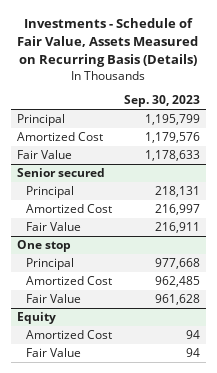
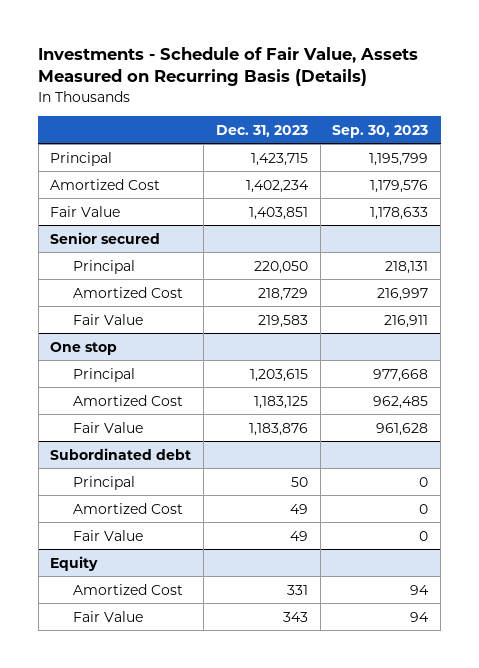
- | Sep. 30, 2023
+ | Dec. 31, 2023 | Sep. 30, 2023
+ Subordinated debt
+ Principal | 50 | 0
+ Amortized Cost | 49 | 0
+ Fair Value | 49 | 0

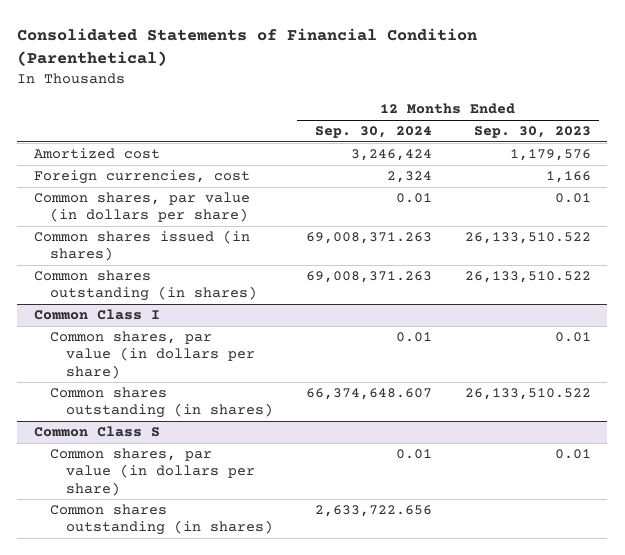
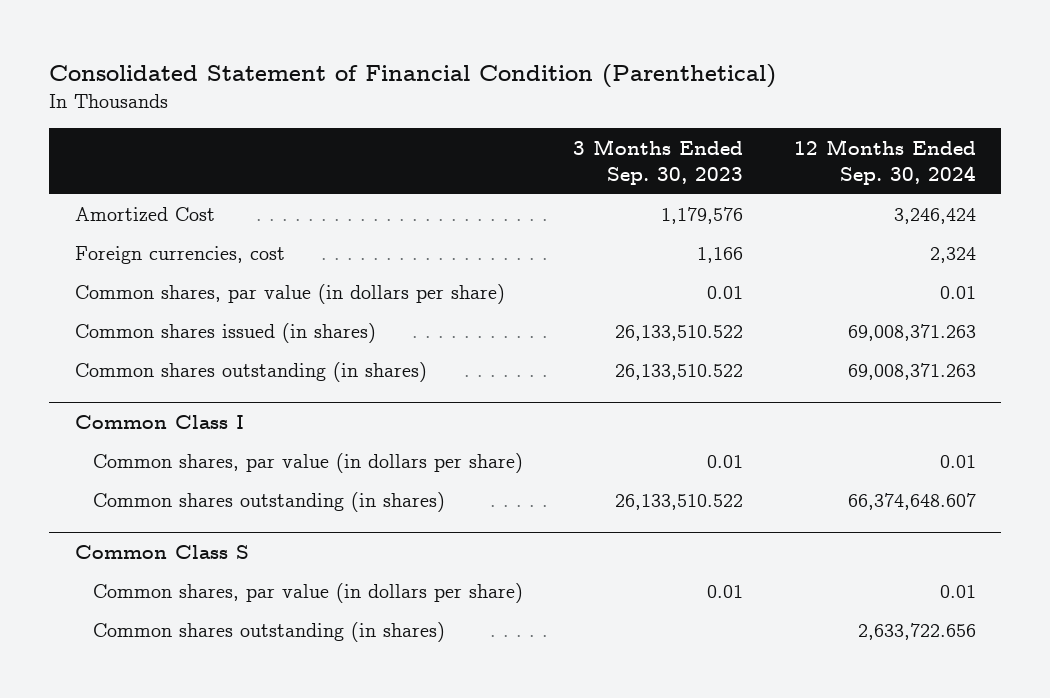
- Consolidated Statements of Financial Condition (Parenthetical)
+ Consolidated Statement of Financial Condition (Parenthetical)
- | 12 Months Ended Sep. 30, 2024 | 12 Months Ended Sep. 30, 2023
+ | 3 Months Ended Sep. 30, 2023 | 12 Months Ended Sep. 30, 2024
- Amortized cost | 3,246,424 | 1,179,576
+ Amortized Cost | 1,179,576 | 3,246,424

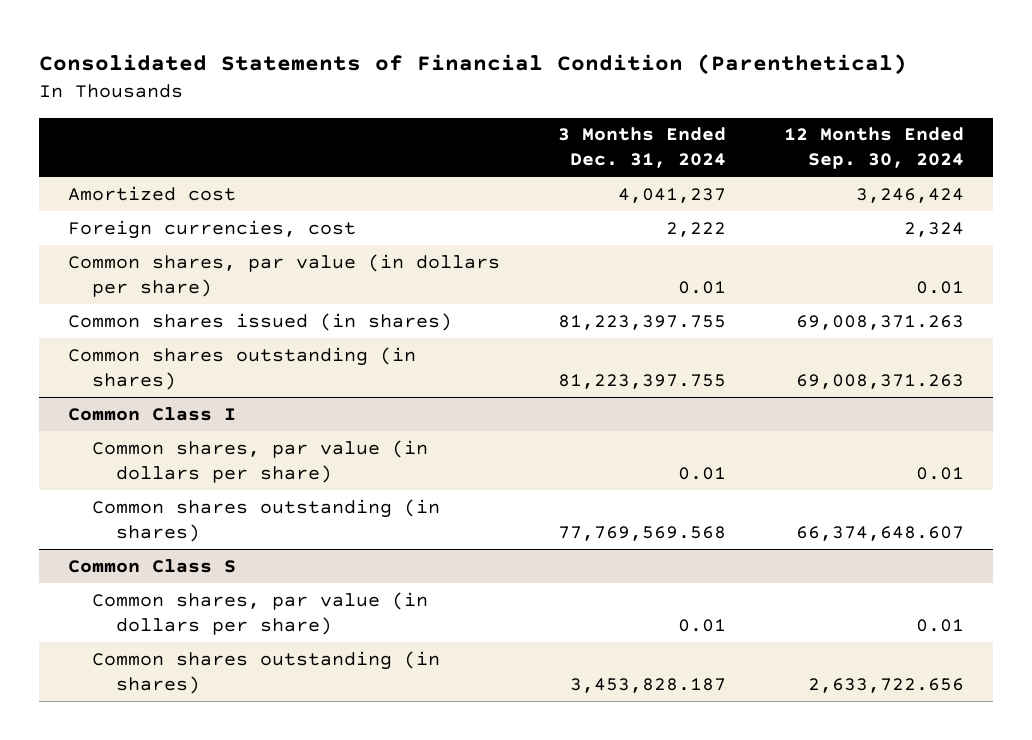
- Consolidated Statement of Financial Condition (Parenthetical)
+ Consolidated Statements of Financial Condition (Parenthetical)
- | 3 Months Ended Sep. 30, 2023 | 12 Months Ended Sep. 30, 2024
+ | 3 Months Ended Dec. 31, 2024 | 12 Months Ended Sep. 30, 2024
- Amortized Cost | 1,179,576 | 3,246,424
+ Amortized cost | 4,041,237 | 3,246,424

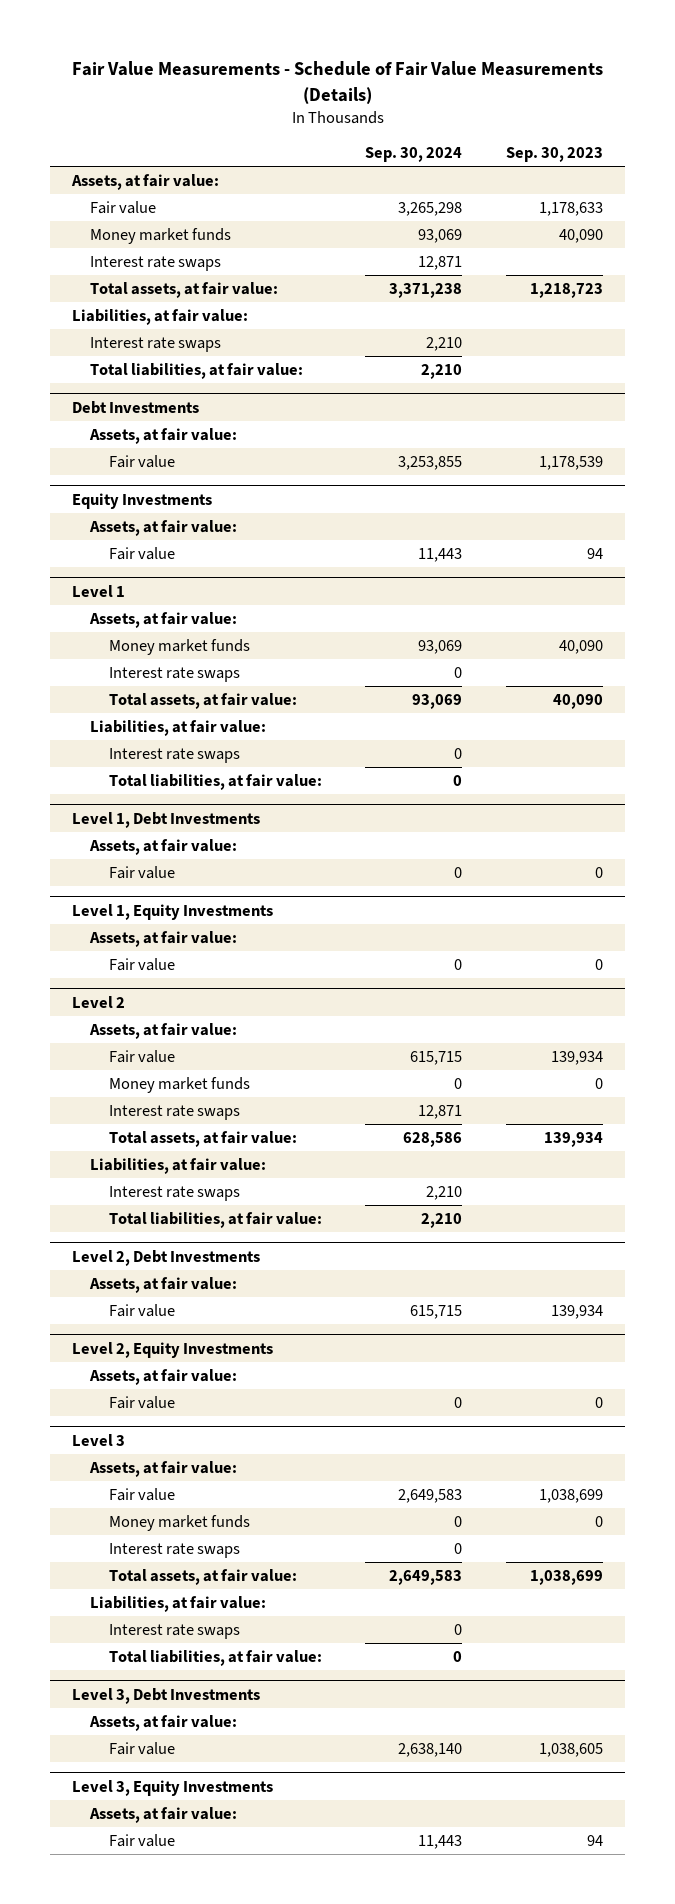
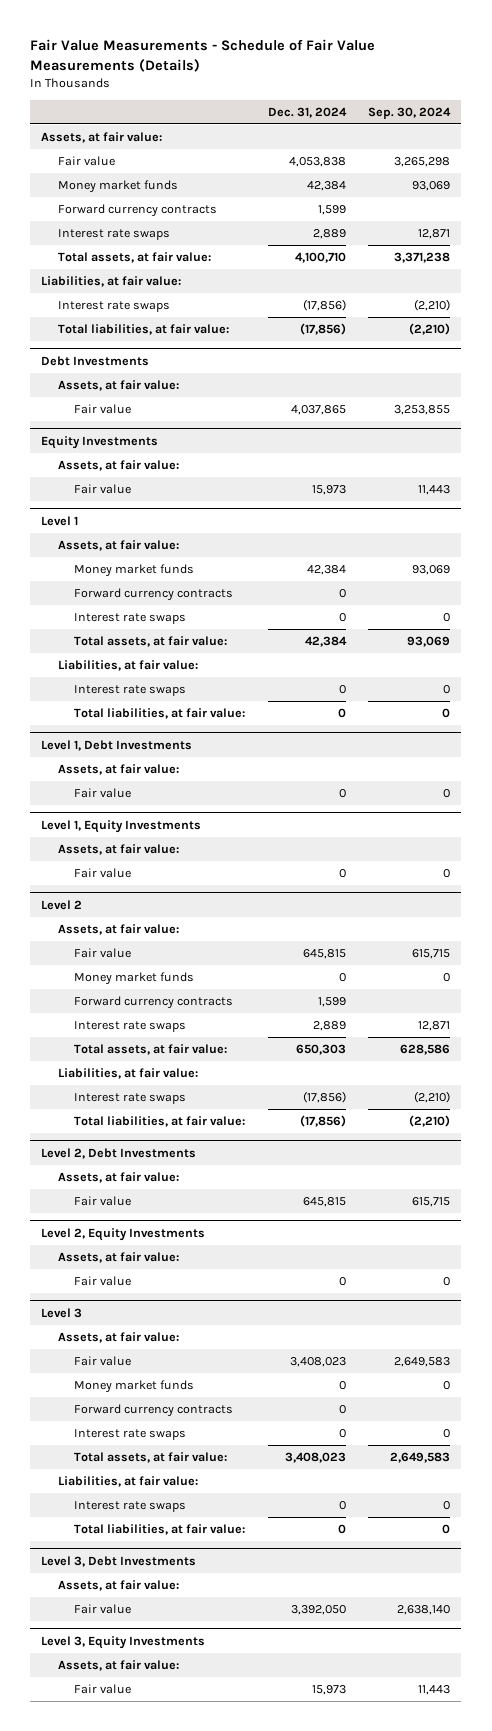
- | Sep. 30, 2024 | Sep. 30, 2023
+ | Dec. 31, 2024 | Sep. 30, 2024
+ Forward currency contracts | 1,599 |
- Interest rate swaps | 2,210 |
- Total liabilities, at fair value: | 2,210 |
+ Interest rate swaps | (17,856) | (2,210)
+ Total liabilities, at fair value: | (17,856) | (2,210)
@ Level 1
+ Forward currency contracts | 0 |
@ Level 2
+ Forward currency contracts | 1,599 |
- Interest rate swaps | 2,210 |
- Total liabilities, at fair value: | 2,210 |
+ Interest rate swaps | (17,856) | (2,210)
+ Total liabilities, at fair value: | (17,856) | (2,210)
@ Level 3
+ Forward currency contracts | 0 |

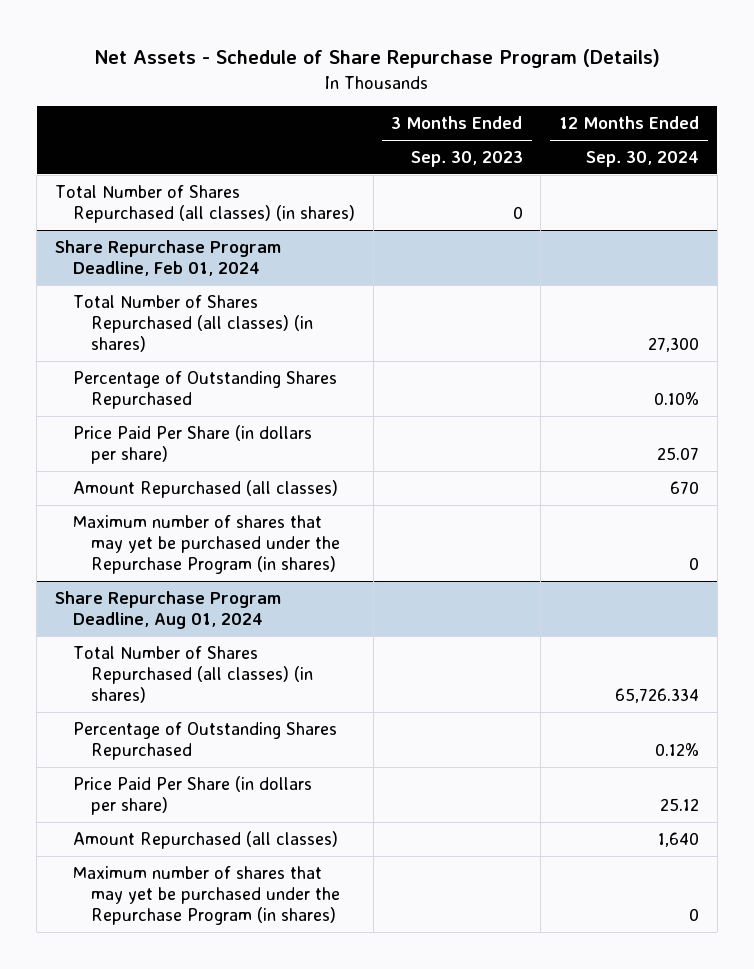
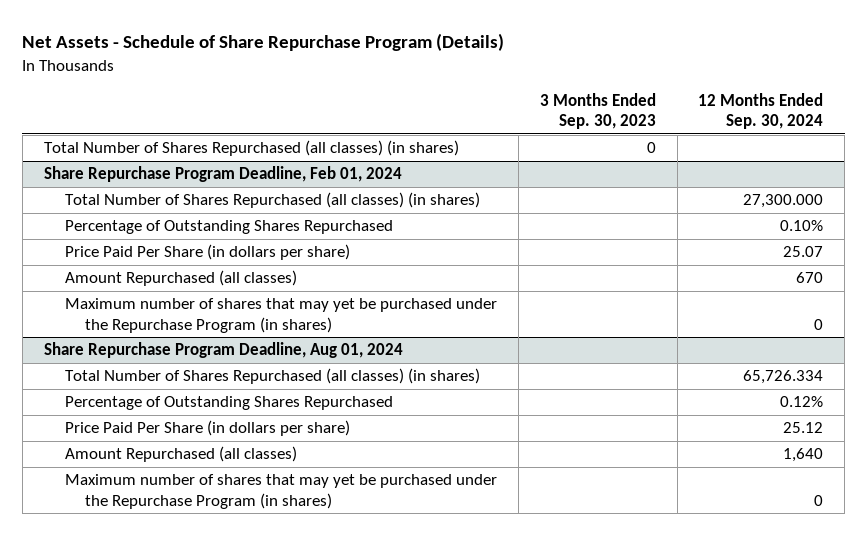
@ Share Repurchase Program Deadline, Feb 01, 2024
- Total Number of Shares Repurchased (all classes) (in shares) | | 27,300
+ Total Number of Shares Repurchased (all classes) (in shares) | | 27,300.000

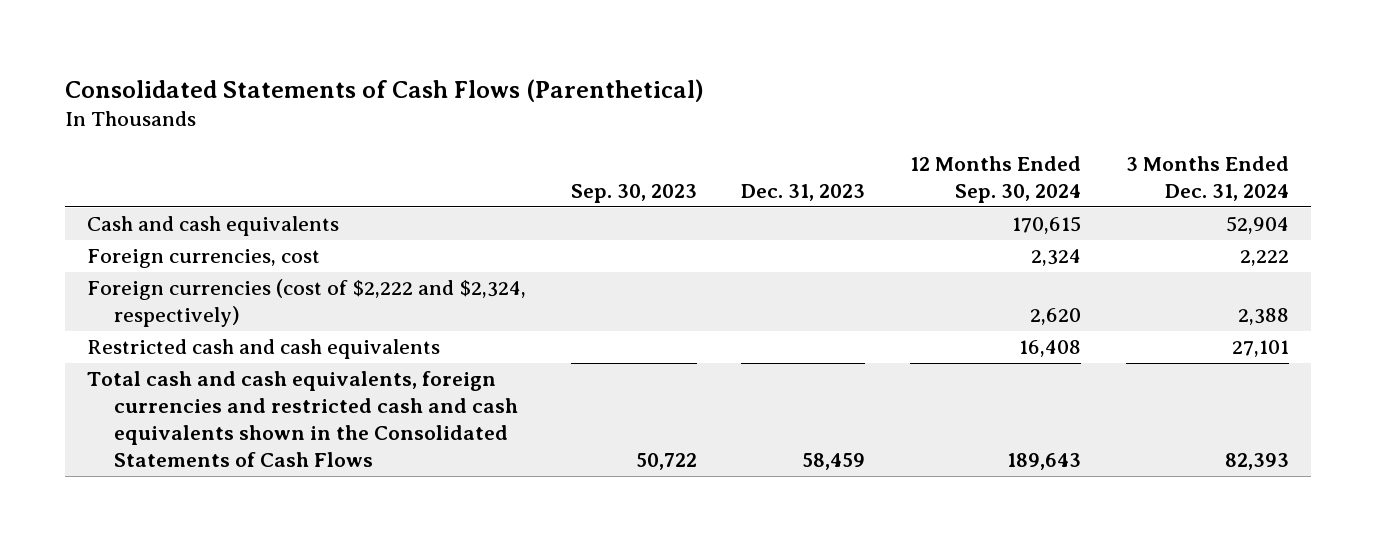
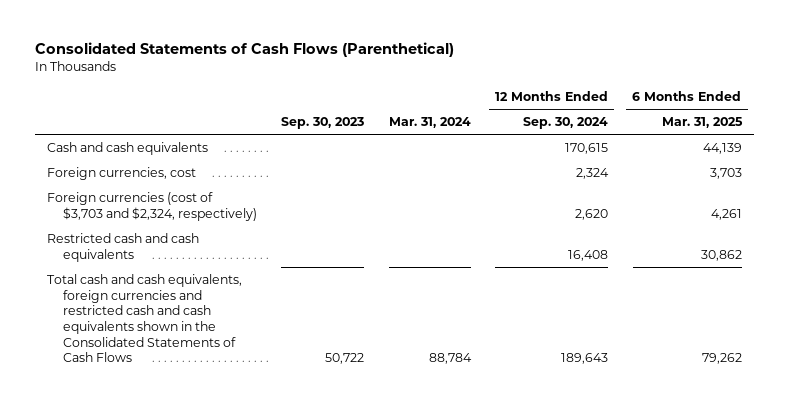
- | Sep. 30, 2023 | Dec. 31, 2023 | 12 Months Ended Sep. 30, 2024 | 3 Months Ended Dec. 31, 2024
+ | Sep. 30, 2023 | Mar. 31, 2024 | 12 Months Ended Sep. 30, 2024 | 6 Months Ended Mar. 31, 2025
- Foreign currencies (cost of $2,222 and $2,324, respectively) | | | 2,620 | 2,388
+ Foreign currencies (cost of $3,703 and $2,324, respectively) | | | 2,620 | 4,261

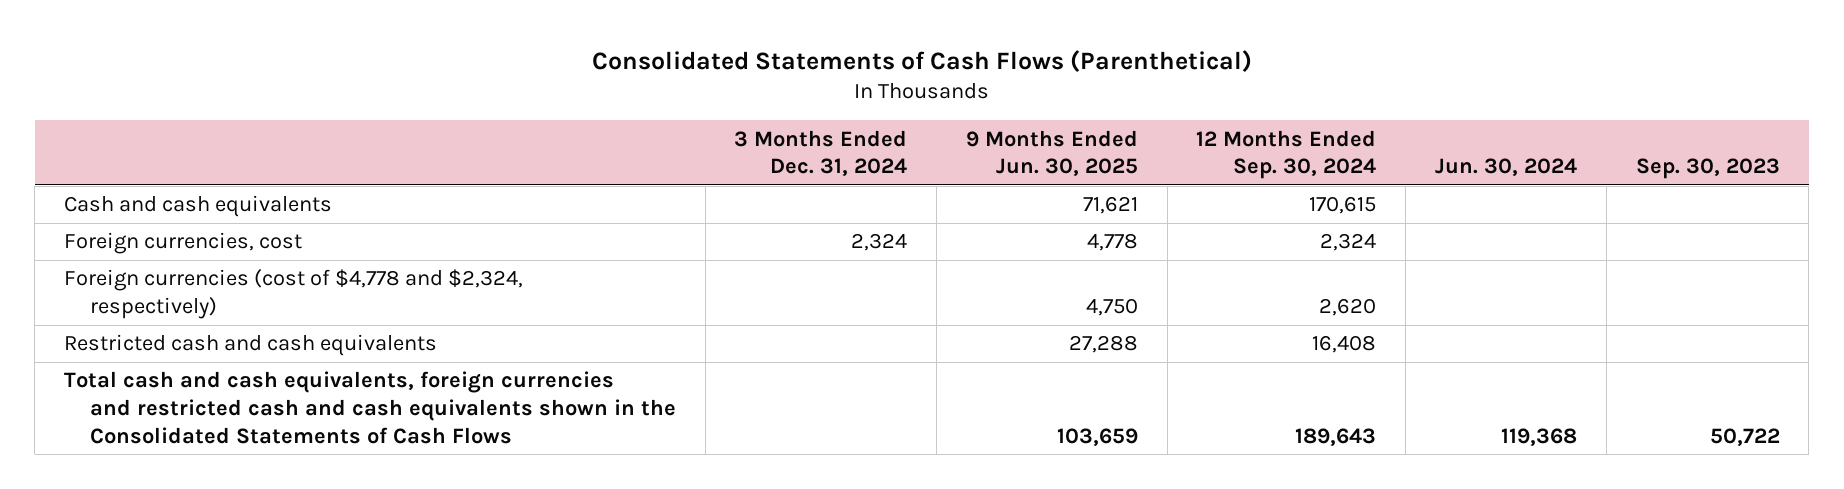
- | Sep. 30, 2023 | Mar. 31, 2024 | 12 Months Ended Sep. 30, 2024 | 6 Months Ended Mar. 31, 2025
+ | 3 Months Ended Dec. 31, 2024 | 9 Months Ended Jun. 30, 2025 | 12 Months Ended Sep. 30, 2024 | Jun. 30, 2024 | Sep. 30, 2023
- Foreign currencies (cost of $3,703 and $2,324, respectively) | | | 2,620 | 4,261
+ Foreign currencies (cost of $4,778 and $2,324, respectively) | | 4,750 | 2,620 | |

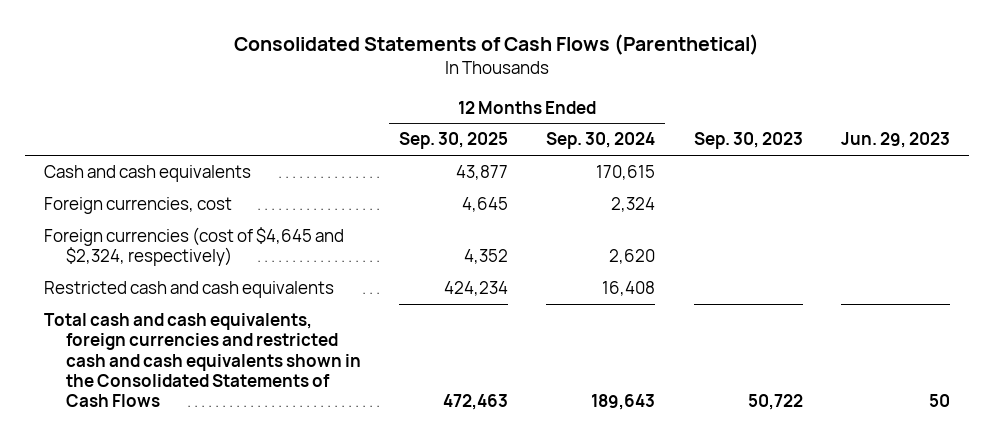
- | 3 Months Ended Dec. 31, 2024 | 9 Months Ended Jun. 30, 2025 | 12 Months Ended Sep. 30, 2024 | Jun. 30, 2024 | Sep. 30, 2023
+ | 12 Months Ended Sep. 30, 2025 | 12 Months Ended Sep. 30, 2024 | Sep. 30, 2023 | Jun. 29, 2023
- Foreign currencies (cost of $4,778 and $2,324, respectively) | | 4,750 | 2,620 | |
+ Foreign currencies (cost of $4,645 and $2,324, respectively) | 4,352 | 2,620 | |

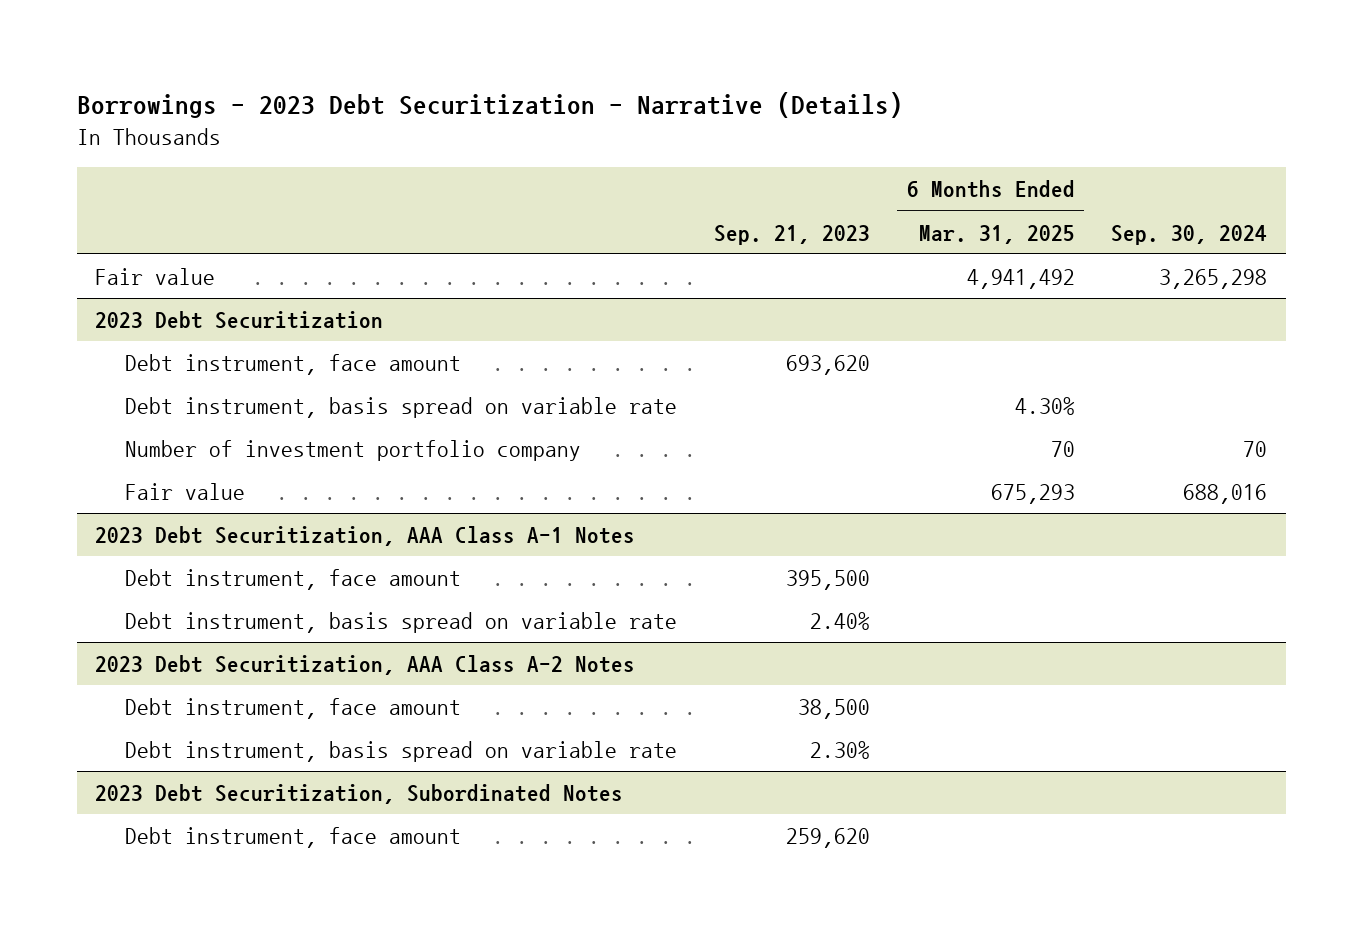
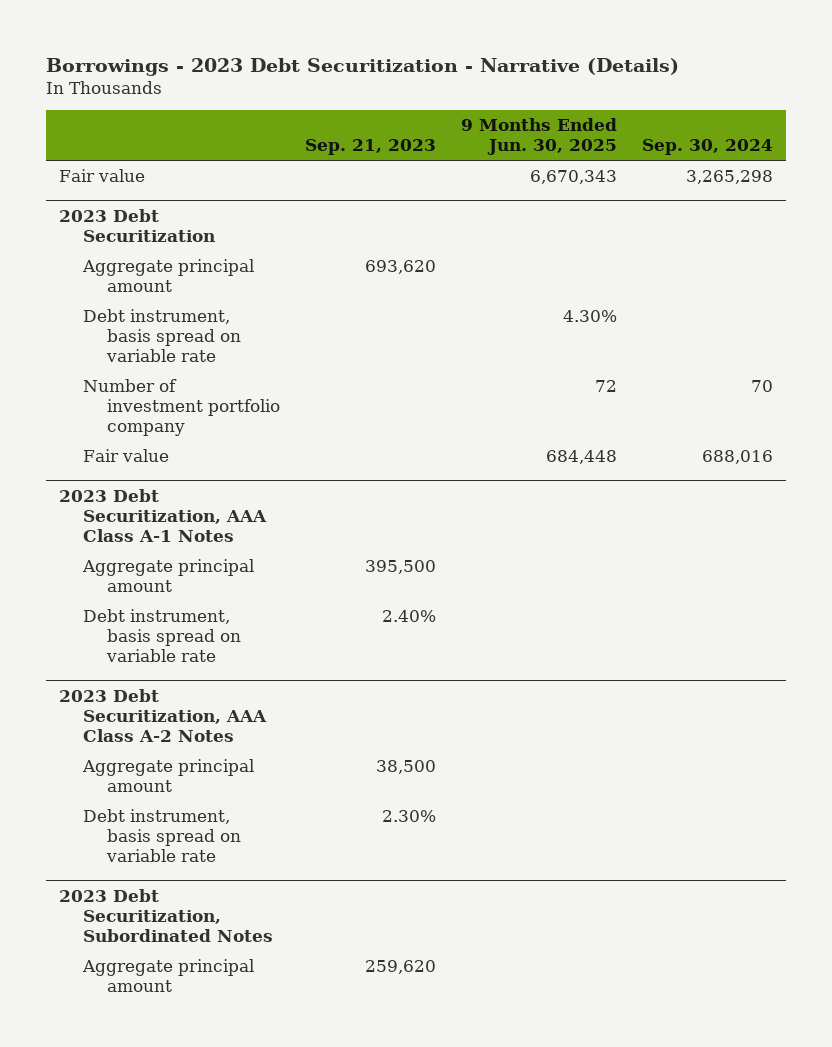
- | Sep. 21, 2023 | 6 Months Ended Mar. 31, 2025 | Sep. 30, 2024
+ | Sep. 21, 2023 | 9 Months Ended Jun. 30, 2025 | Sep. 30, 2024
@ 2023 Debt Securitization
- Debt instrument, face amount | 693,620 | |
+ Aggregate principal amount | 693,620 | |
@ 2023 Debt Securitization, AAA Class A-1 Notes
- Debt instrument, face amount | 395,500 | |
+ Aggregate principal amount | 395,500 | |
@ 2023 Debt Securitization, AAA Class A-2 Notes
- Debt instrument, face amount | 38,500 | |
+ Aggregate principal amount | 38,500 | |
@ 2023 Debt Securitization, Subordinated Notes
- Debt instrument, face amount | 259,620 | |
+ Aggregate principal amount | 259,620 | |

